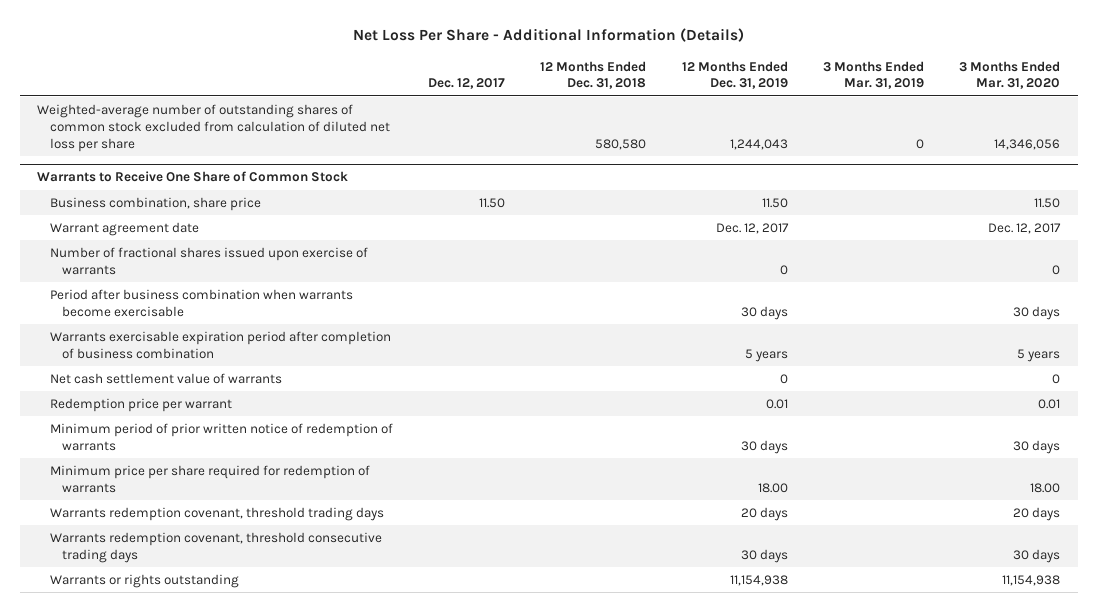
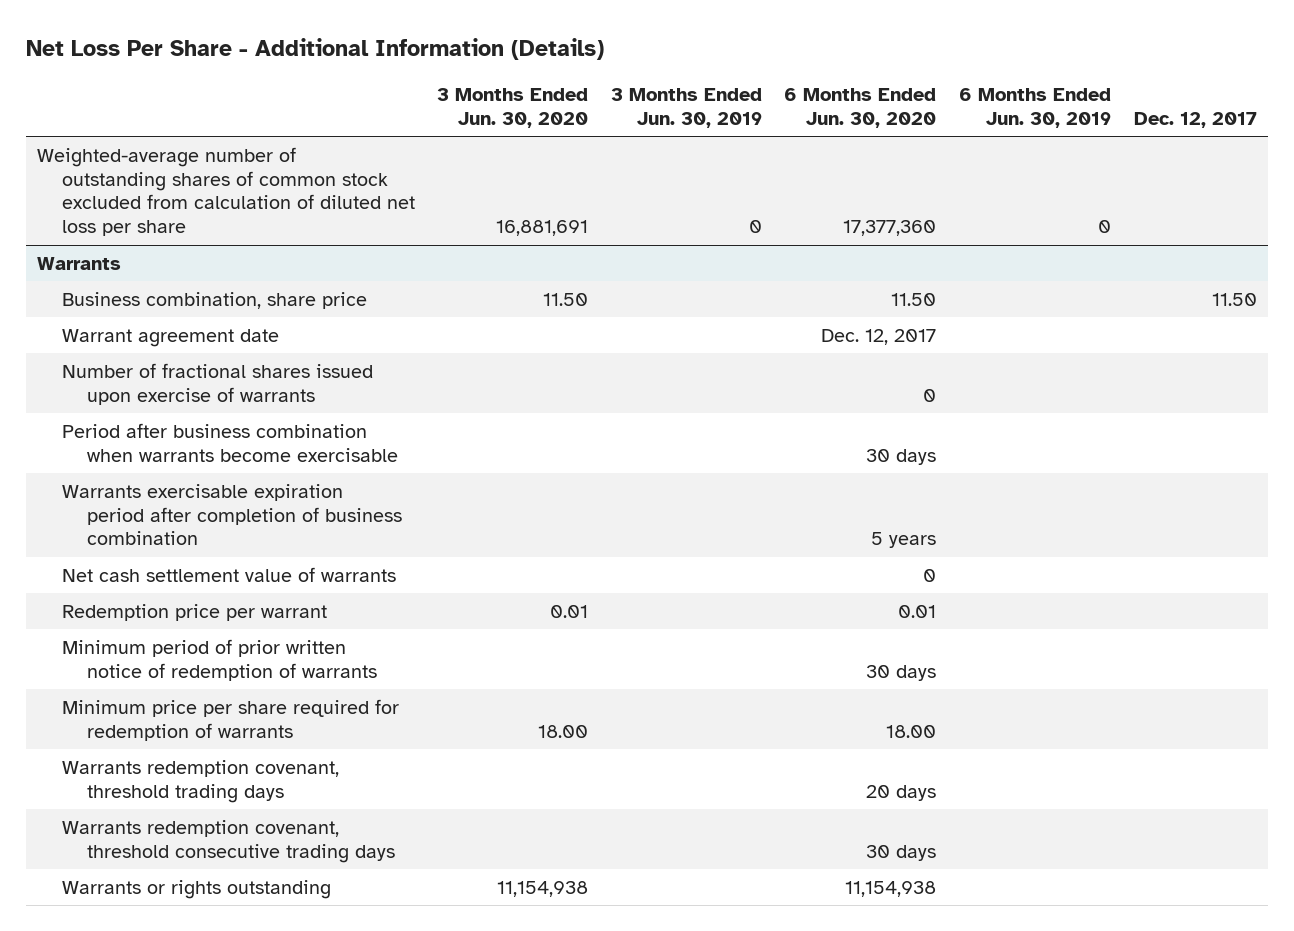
- | Dec. 12, 2017 | 12 Months Ended Dec. 31, 2018 | 12 Months Ended Dec. 31, 2019 | 3 Months Ended Mar. 31, 2019 | 3 Months Ended Mar. 31, 2020
+ | 3 Months Ended Jun. 30, 2020 | 3 Months Ended Jun. 30, 2019 | 6 Months Ended Jun. 30, 2020 | 6 Months Ended Jun. 30, 2019 | Dec. 12, 2017
- Warrants to Receive One Share of Common Stock
+ Warrants

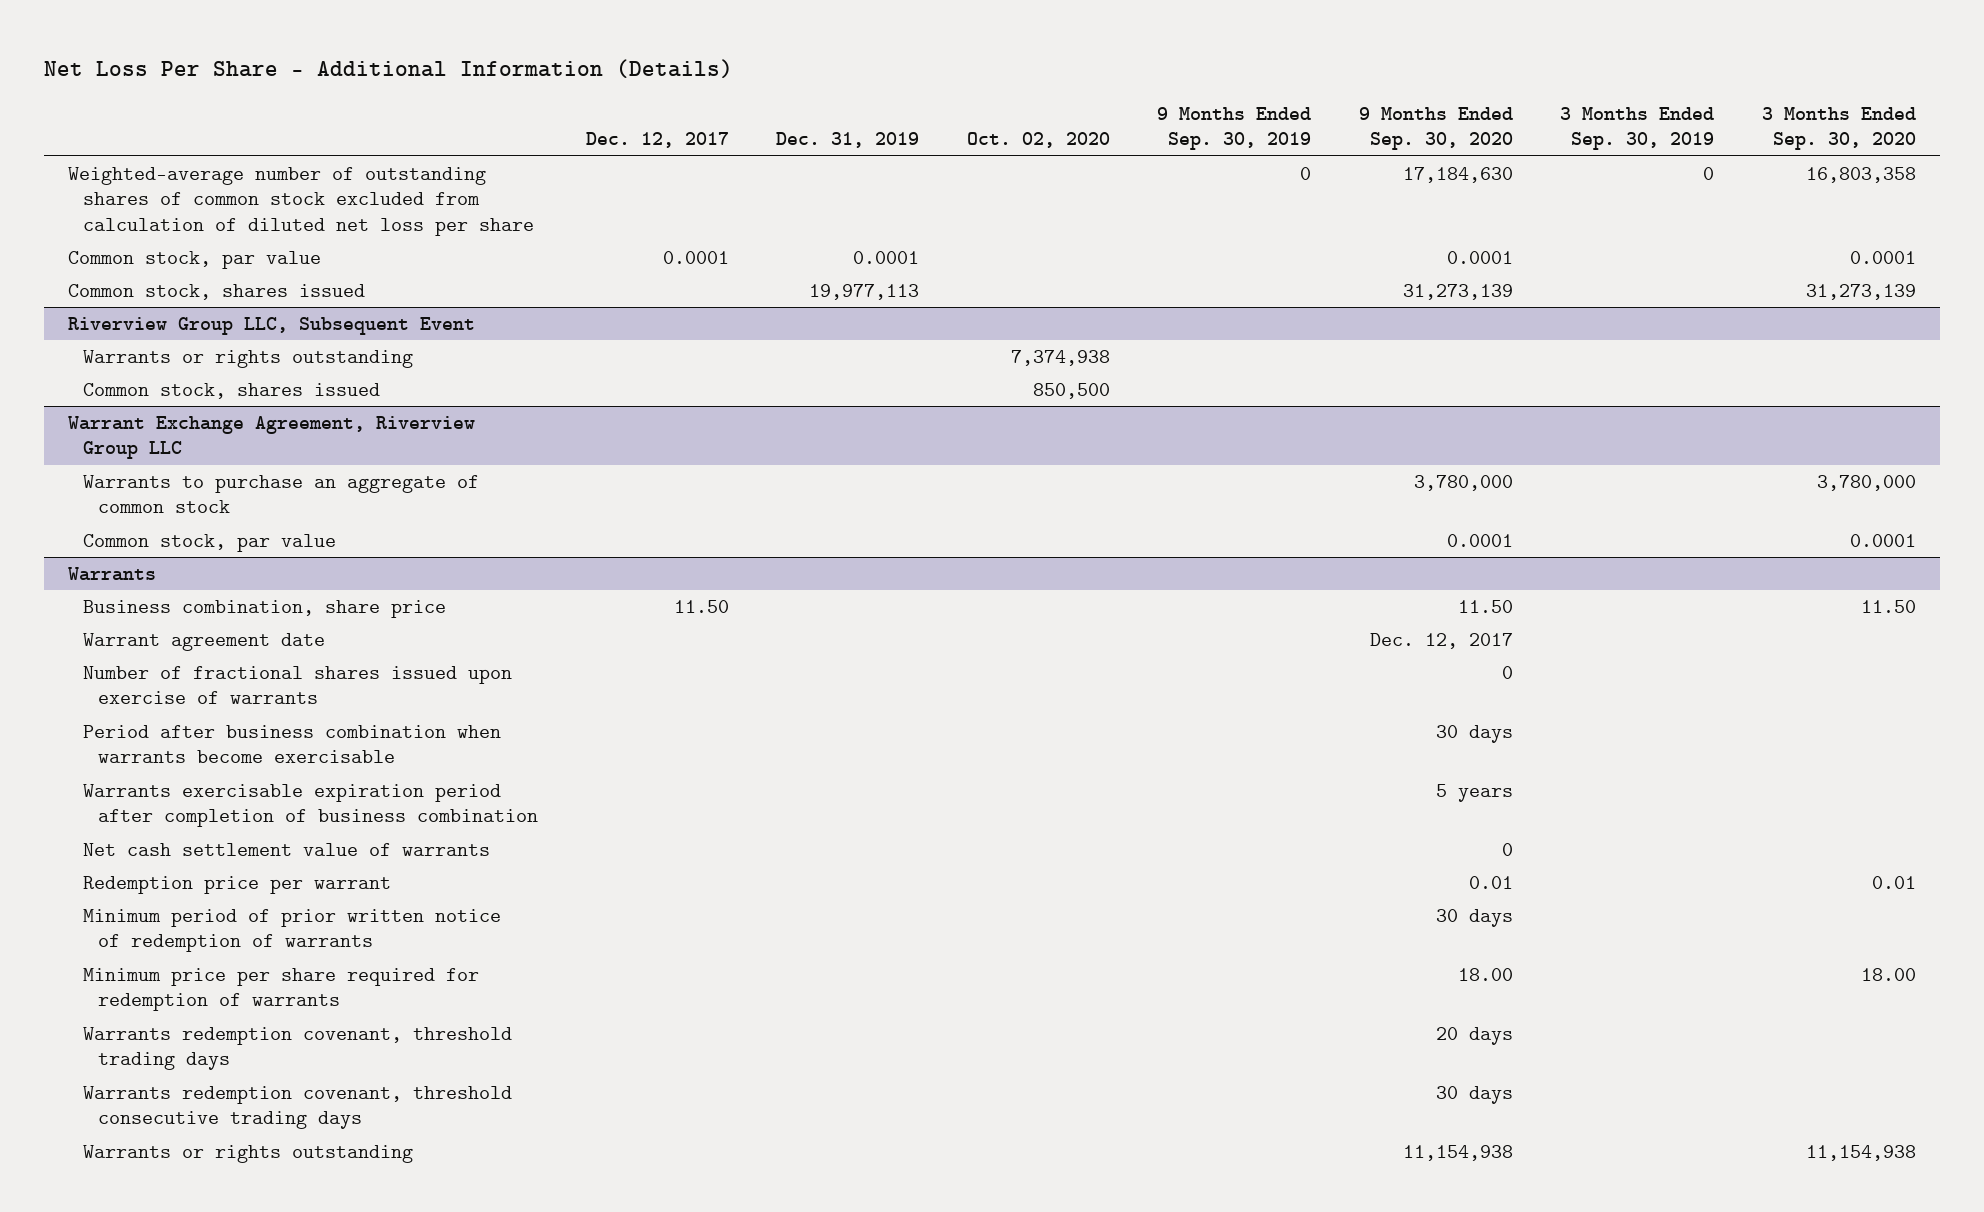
- | 3 Months Ended Jun. 30, 2020 | 3 Months Ended Jun. 30, 2019 | 6 Months Ended Jun. 30, 2020 | 6 Months Ended Jun. 30, 2019 | Dec. 12, 2017
+ | Dec. 12, 2017 | Dec. 31, 2019 | Oct. 02, 2020 | 9 Months Ended Sep. 30, 2019 | 9 Months Ended Sep. 30, 2020 | 3 Months Ended Sep. 30, 2019 | 3 Months Ended Sep. 30, 2020
+ Common stock, par value | 0.0001 | 0.0001 | | | 0.0001 | | 0.0001
+ Common stock, shares issued | | 19,977,113 | | | 31,273,139 | | 31,273,139
+ Riverview Group LLC, Subsequent Event
+ Warrants or rights outstanding | | | 7,374,938 | | | |
+ Common stock, shares issued | | | 850,500 | | | |
+ Warrant Exchange Agreement, Riverview Group LLC
+ Warrants to purchase an aggregate of common stock | | | | | 3,780,000 | | 3,780,000
+ Common stock, par value | | | | | 0.0001 | | 0.0001

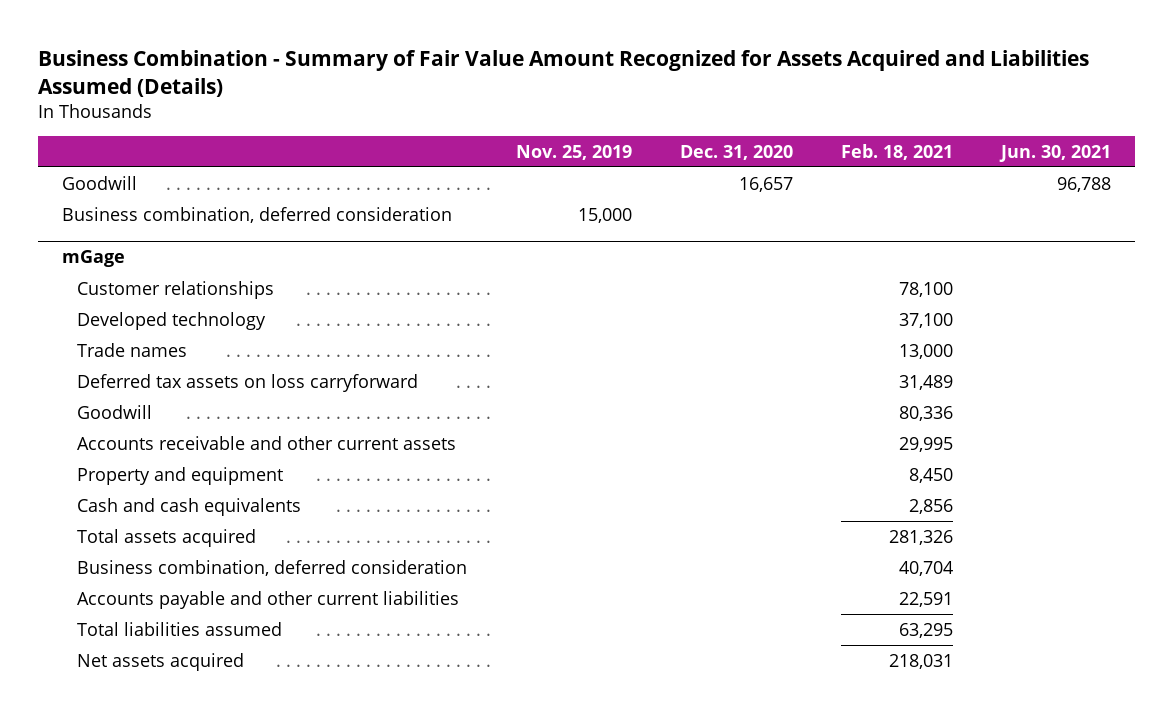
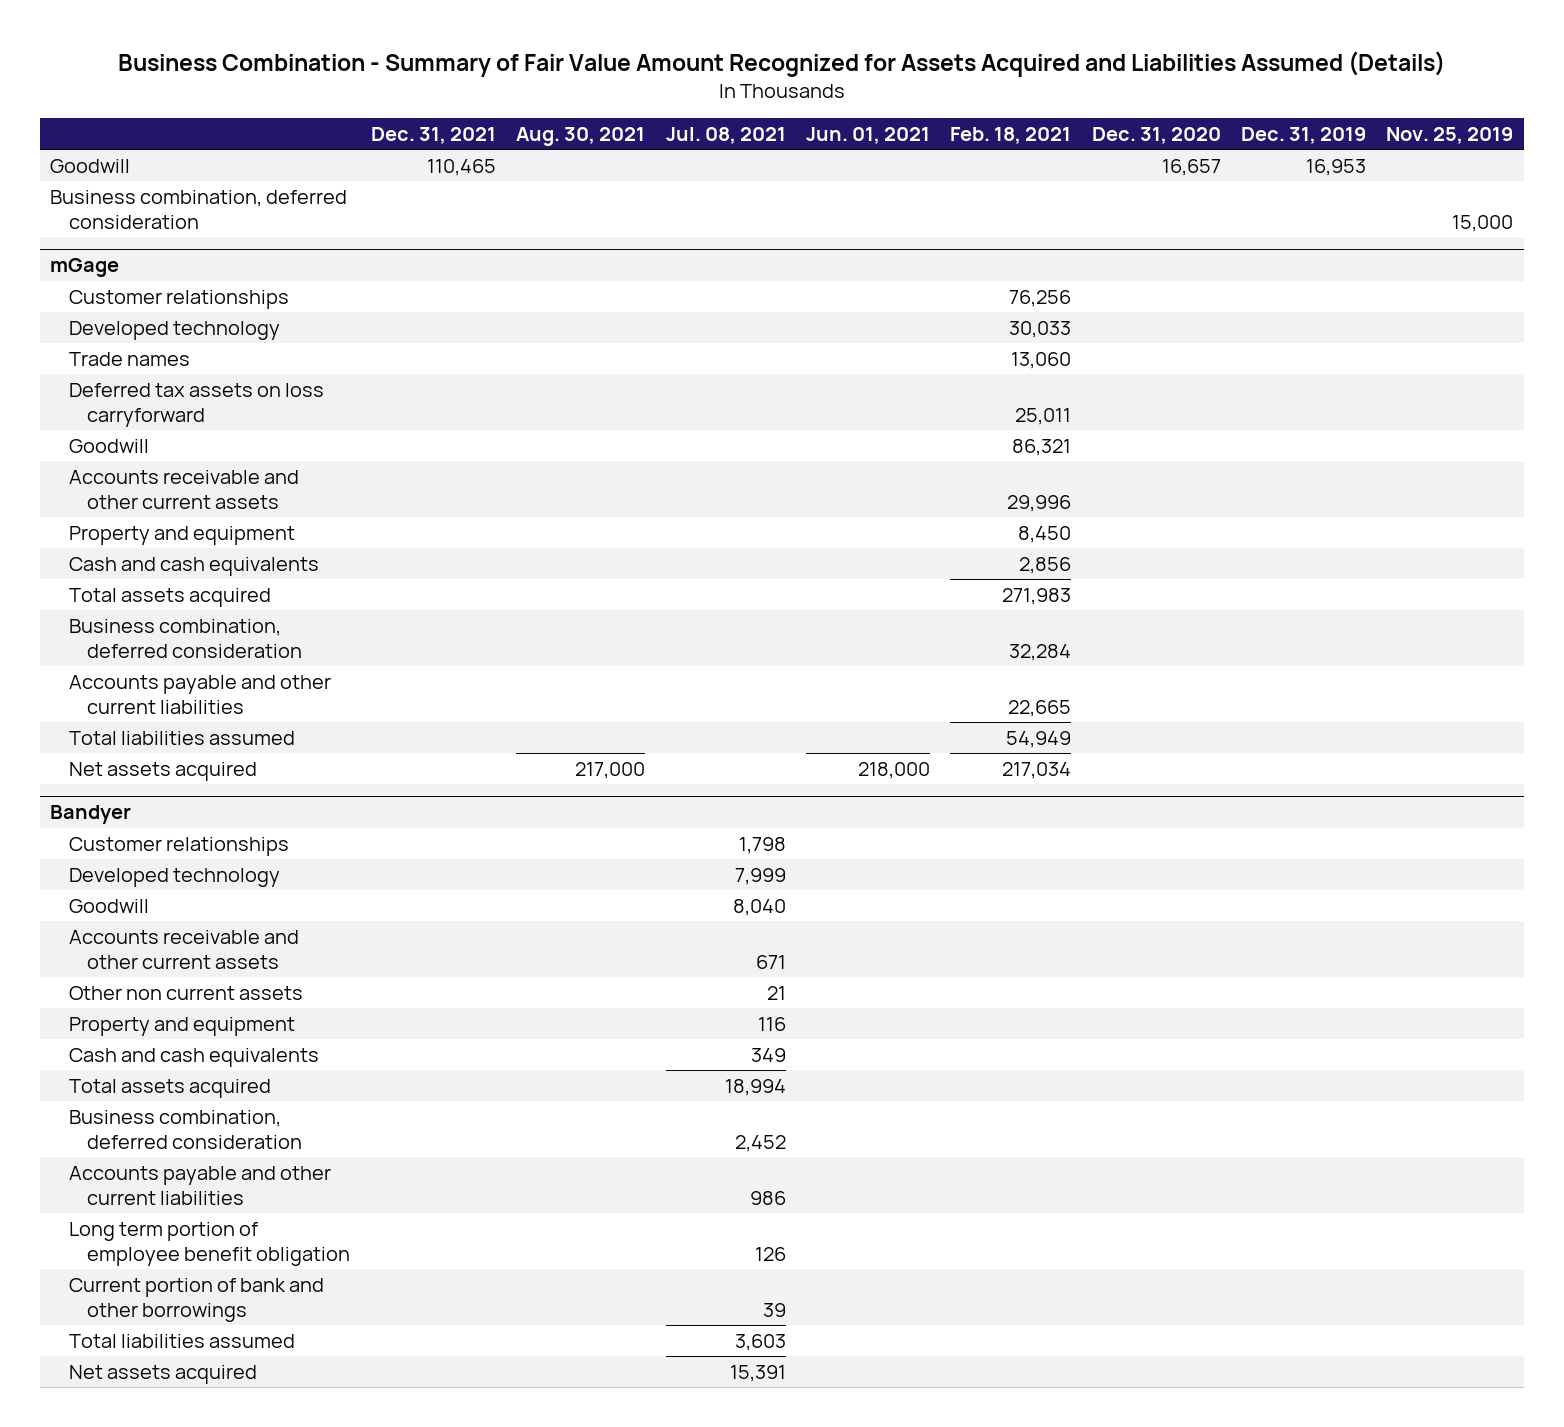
- | Nov. 25, 2019 | Dec. 31, 2020 | Feb. 18, 2021 | Jun. 30, 2021
+ | Dec. 31, 2021 | Aug. 30, 2021 | Jul. 08, 2021 | Jun. 01, 2021 | Feb. 18, 2021 | Dec. 31, 2020 | Dec. 31, 2019 | Nov. 25, 2019
@ mGage
- Customer relationships | | | 78,100 |
- Developed technology | | | 37,100 |
- Trade names | | | 13,000 |
- Deferred tax assets on loss carryforward | | | 31,489 |
- Goodwill | | | 80,336 |
- Accounts receivable and other current assets | | | 29,995 |
+ Customer relationships | | | | | 76,256 | | |
+ Developed technology | | | | | 30,033 | | |
+ Trade names | | | | | 13,060 | | |
+ Deferred tax assets on loss carryforward | | | | | 25,011 | | |
+ Goodwill | | | | | 86,321 | | |
+ Accounts receivable and other current assets | | | | | 29,996 | | |
- Total assets acquired | | | 281,326 |
- Business combination, deferred consideration | | | 40,704 |
- Accounts payable and other current liabilities | | | 22,591 |
- Total liabilities assumed | | | 63,295 |
- Net assets acquired | | | 218,031 |
+ Total assets acquired | | | | | 271,983 | | |
+ Business combination, deferred consideration | | | | | 32,284 | | |
+ Accounts payable and other current liabilities | | | | | 22,665 | | |
+ Total liabilities assumed | | | | | 54,949 | | |
+ Net assets acquired | | 217,000 | | 218,000 | 217,034 | | |
+ Bandyer
+ Customer relationships | | | 1,798 | | | | |
+ Developed technology | | | 7,999 | | | | |
+ Goodwill | | | 8,040 | | | | |
+ Accounts receivable and other current assets | | | 671 | | | | |
+ Other non current assets | | | 21 | | | | |
+ Property and equipment | | | 116 | | | | |
+ Cash and cash equivalents | | | 349 | | | | |
+ Total assets acquired | | | 18,994 | | | | |
+ Business combination, deferred consideration | | | 2,452 | | | | |
+ Accounts payable and other current liabilities | | | 986 | | | | |
+ Long term portion of employee benefit obligation | | | 126 | | | | |
+ Current portion of bank and other borrowings | | | 39 | | | | |
+ Total liabilities assumed | | | 3,603 | | | | |
+ Net assets acquired | | | 15,391 | | | | |

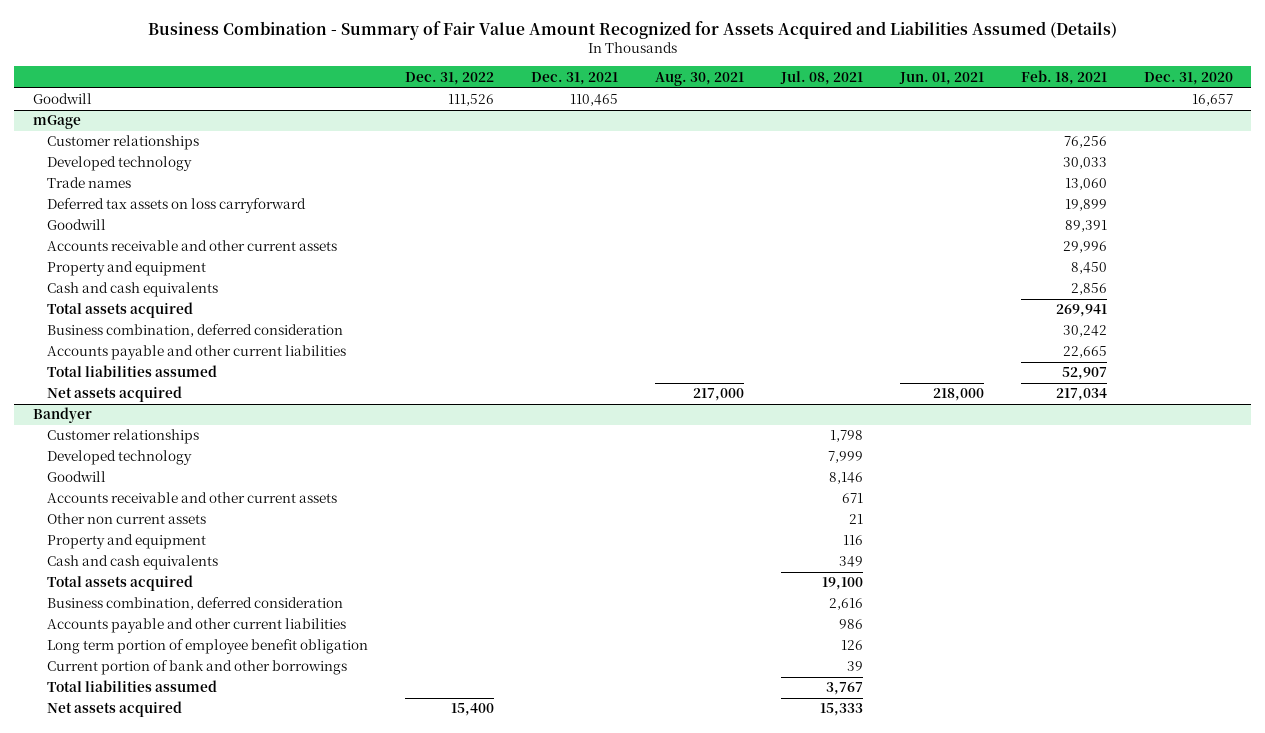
- | Dec. 31, 2021 | Aug. 30, 2021 | Jul. 08, 2021 | Jun. 01, 2021 | Feb. 18, 2021 | Dec. 31, 2020 | Dec. 31, 2019 | Nov. 25, 2019
+ | Dec. 31, 2022 | Dec. 31, 2021 | Aug. 30, 2021 | Jul. 08, 2021 | Jun. 01, 2021 | Feb. 18, 2021 | Dec. 31, 2020
- Business combination, deferred consideration | | | | | | | | 15,000
@ mGage
- Deferred tax assets on loss carryforward | | | | | 25,011 | | |
- Goodwill | | | | | 86,321 | | |
+ Deferred tax assets on loss carryforward | | | | | | 19,899 |
+ Goodwill | | | | | | 89,391 |
- Total assets acquired | | | | | 271,983 | | |
- Business combination, deferred consideration | | | | | 32,284 | | |
+ Total assets acquired | | | | | | 269,941 |
+ Business combination, deferred consideration | | | | | | 30,242 |
- Total liabilities assumed | | | | | 54,949 | | |
+ Total liabilities assumed | | | | | | 52,907 |
@ Bandyer
- Goodwill | | | 8,040 | | | | |
+ Goodwill | | | | 8,146 | | |
- Total assets acquired | | | 18,994 | | | | |
- Business combination, deferred consideration | | | 2,452 | | | | |
+ Total assets acquired | | | | 19,100 | | |
+ Business combination, deferred consideration | | | | 2,616 | | |
- Total liabilities assumed | | | 3,603 | | | | |
- Net assets acquired | | | 15,391 | | | | |
+ Total liabilities assumed | | | | 3,767 | | |
+ Net assets acquired | 15,400 | | | 15,333 | | |

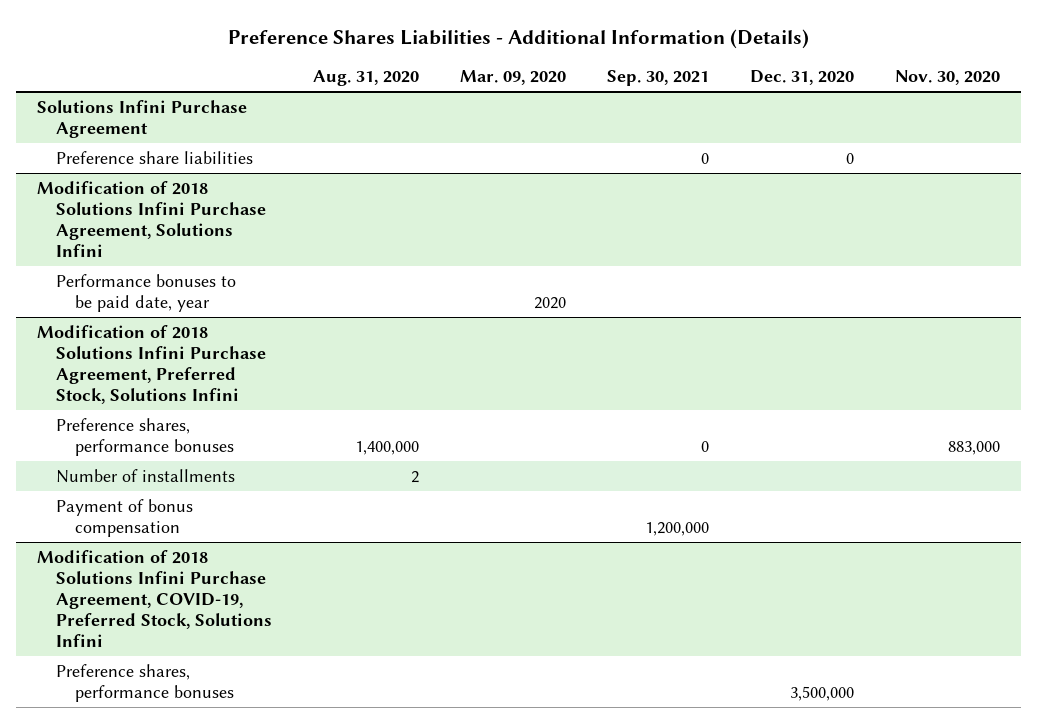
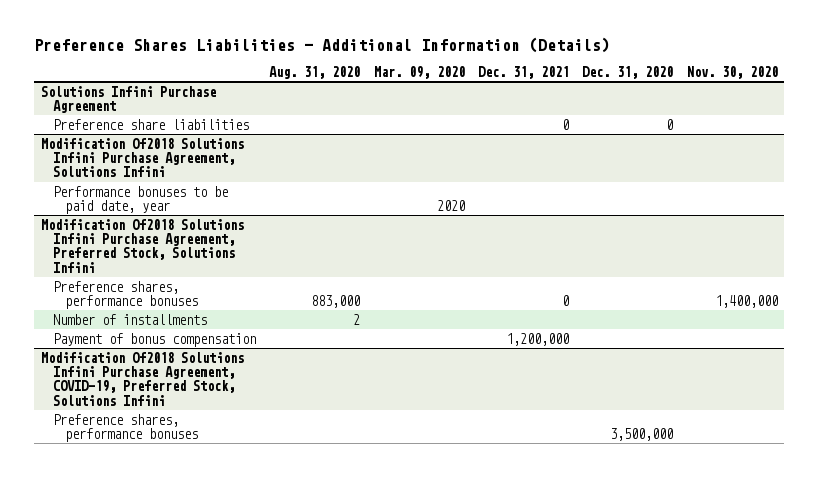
- | Aug. 31, 2020 | Mar. 09, 2020 | Sep. 30, 2021 | Dec. 31, 2020 | Nov. 30, 2020
+ | Aug. 31, 2020 | Mar. 09, 2020 | Dec. 31, 2021 | Dec. 31, 2020 | Nov. 30, 2020
- Modification of 2018 Solutions Infini Purchase Agreement, Solutions Infini
+ Modification Of2018 Solutions Infini Purchase Agreement, Solutions Infini
- Modification of 2018 Solutions Infini Purchase Agreement, Preferred Stock, Solutions Infini
- Preference shares, performance bonuses | 1,400,000 | | 0 | | 883,000
+ Modification Of2018 Solutions Infini Purchase Agreement, Preferred Stock, Solutions Infini
+ Preference shares, performance bonuses | 883,000 | | 0 | | 1,400,000
- Modification of 2018 Solutions Infini Purchase Agreement, COVID-19, Preferred Stock, Solutions Infini
+ Modification Of2018 Solutions Infini Purchase Agreement, COVID-19, Preferred Stock, Solutions Infini

